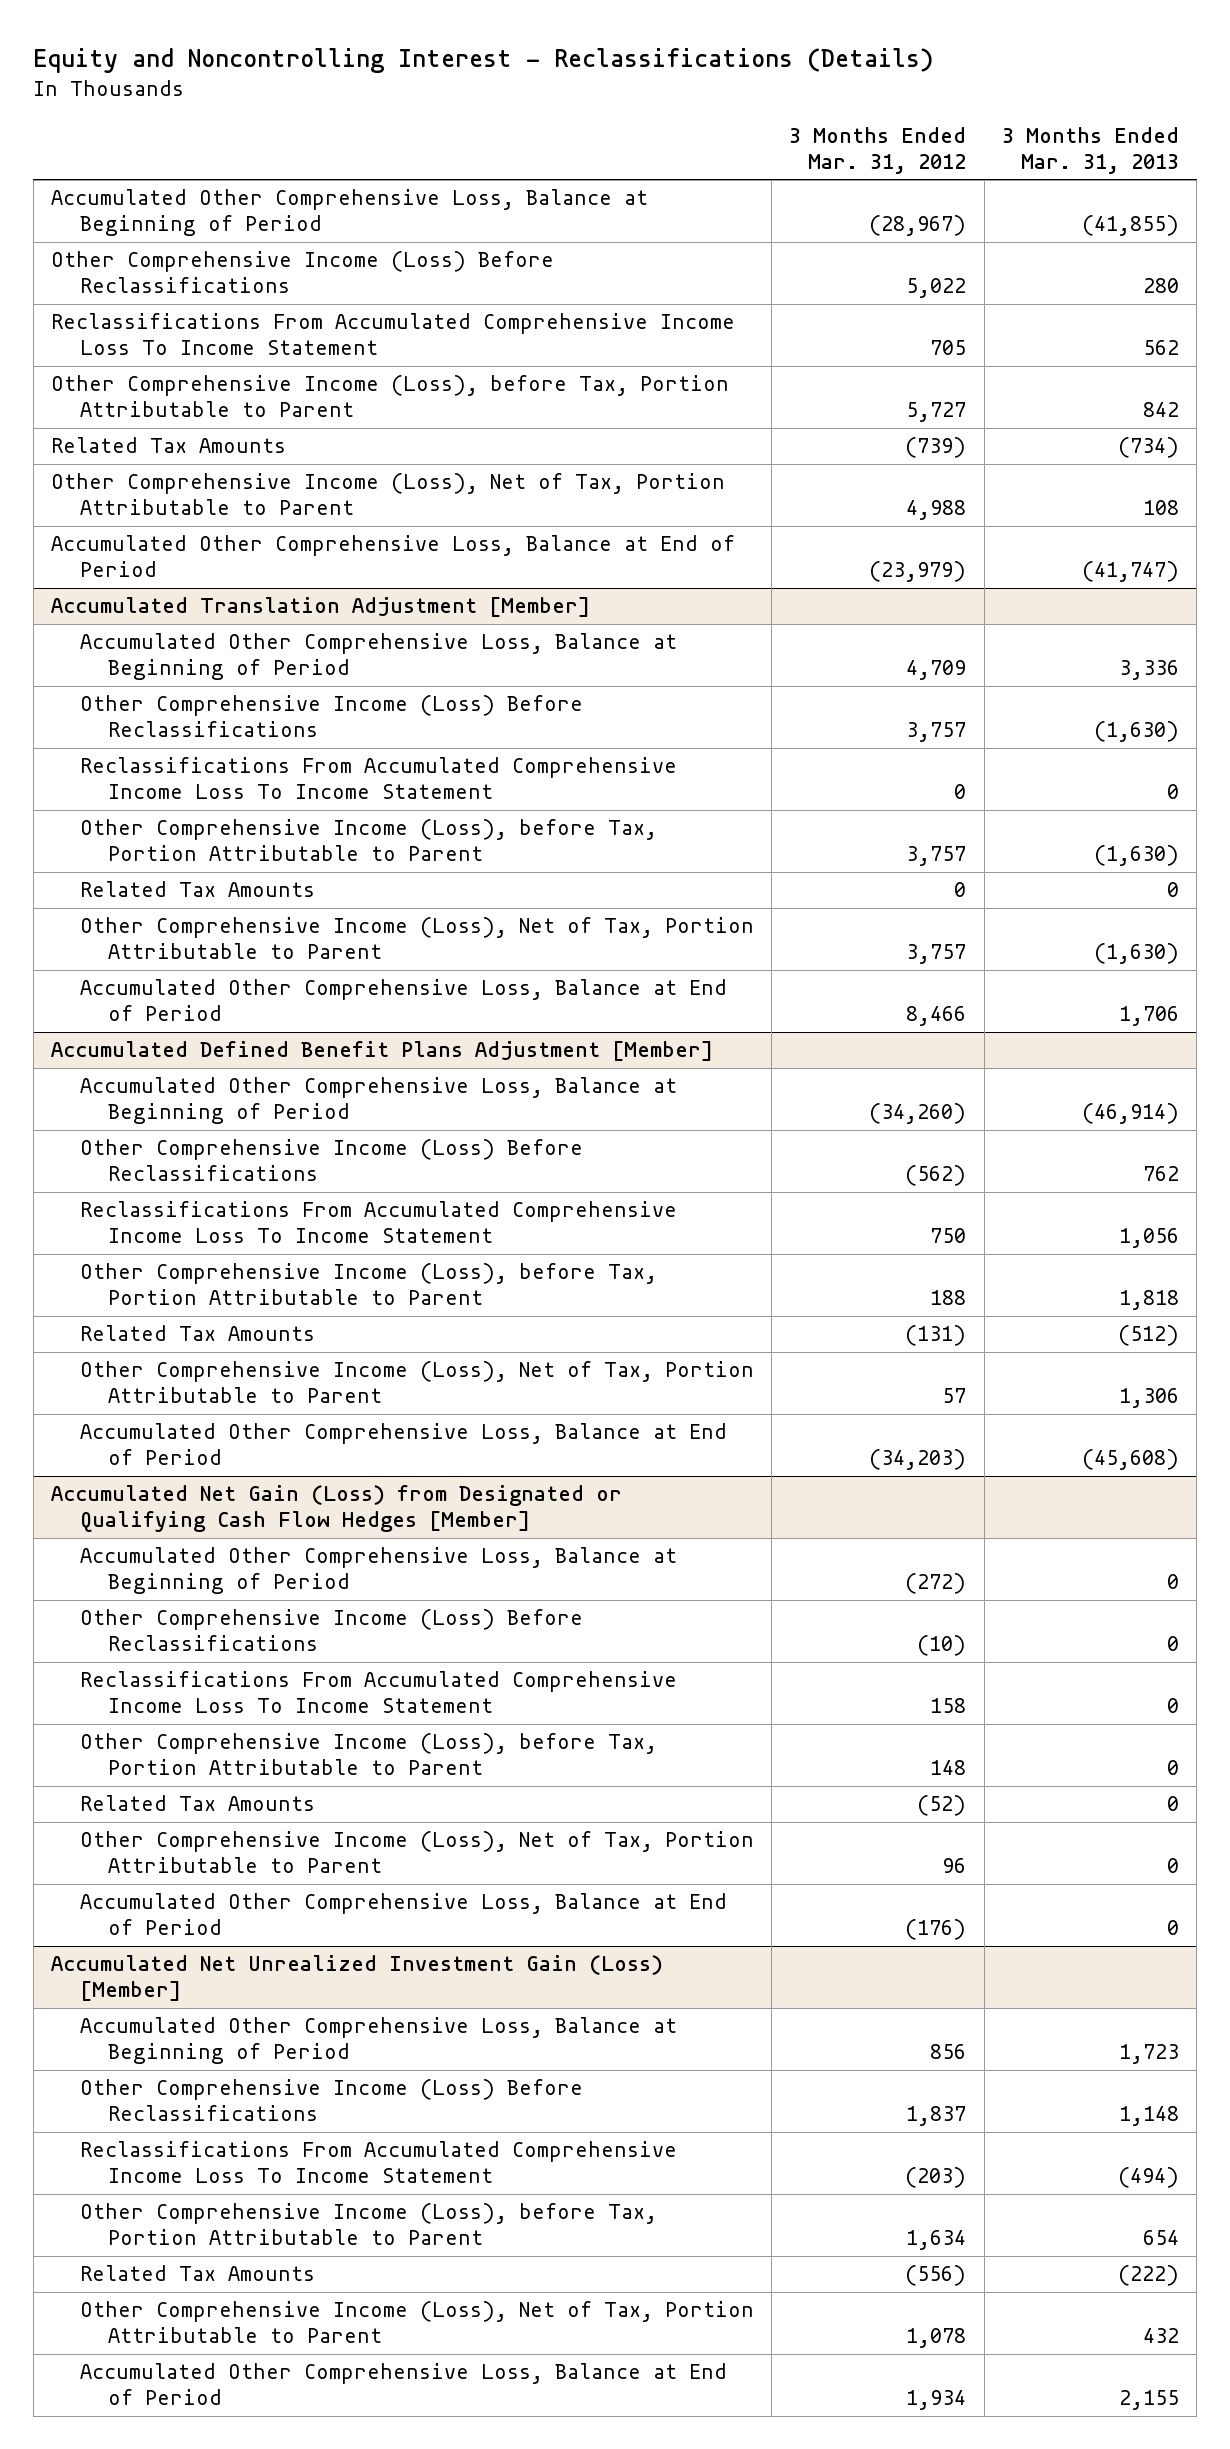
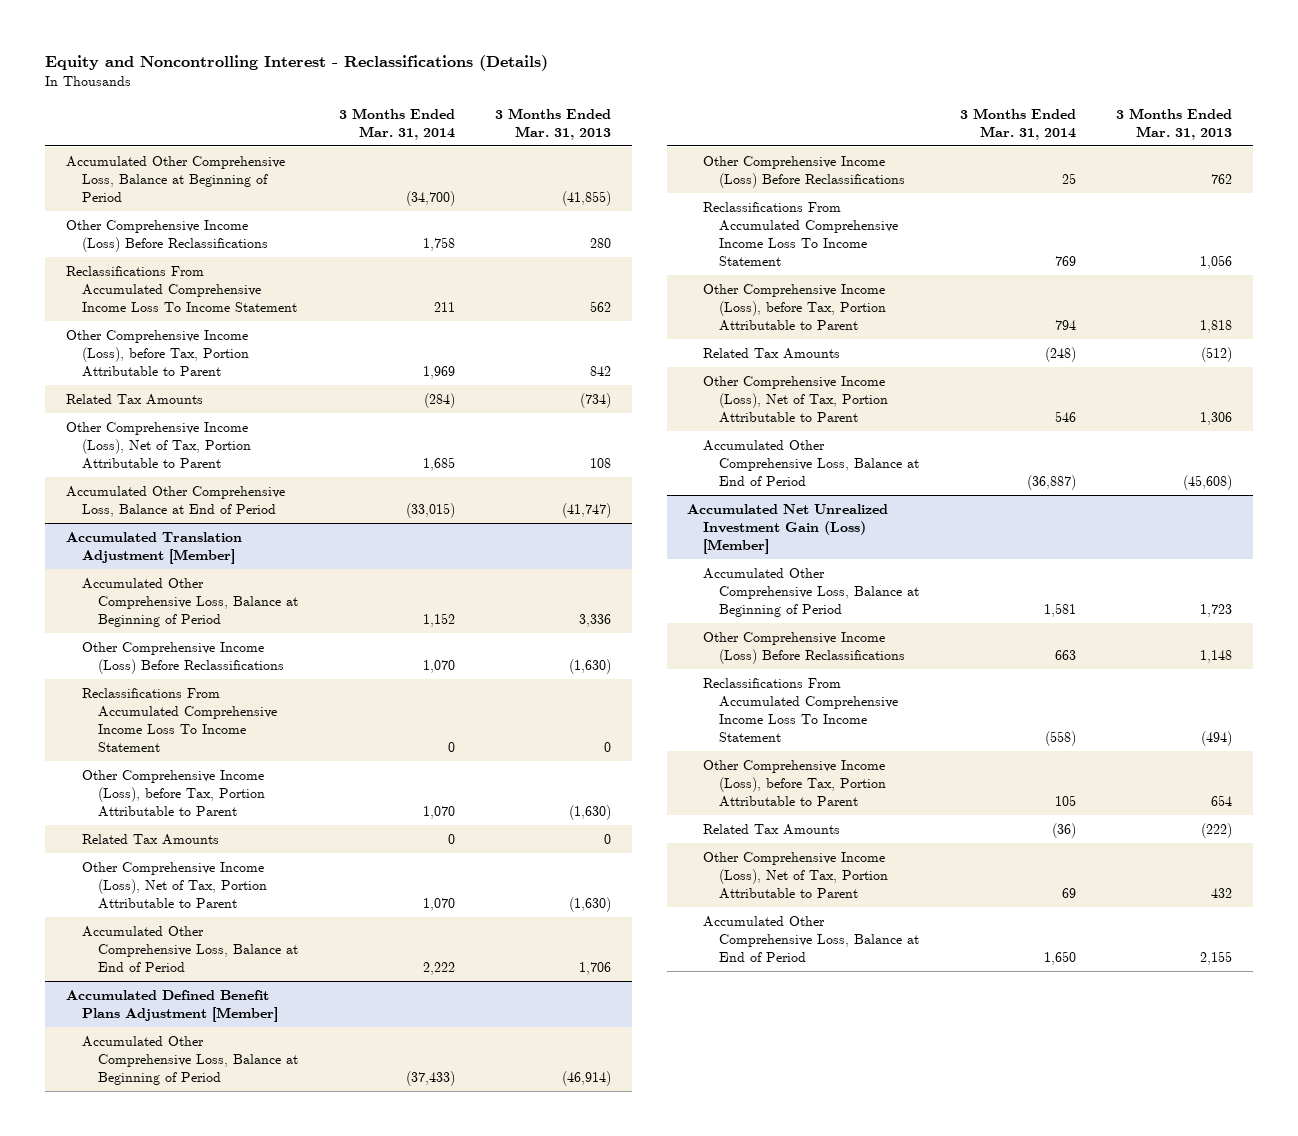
- | 3 Months Ended Mar. 31, 2012 | 3 Months Ended Mar. 31, 2013
+ | 3 Months Ended Mar. 31, 2014 | 3 Months Ended Mar. 31, 2013
- Accumulated Net Gain (Loss) from Designated or Qualifying Cash Flow Hedges [Member]
- Accumulated Other Comprehensive Loss, Balance at Beginning of Period | (272) | 0
- Other Comprehensive Income (Loss) Before Reclassifications | (10) | 0
- Reclassifications From Accumulated Comprehensive Income Loss To Income Statement | 158 | 0
- Other Comprehensive Income (Loss), before Tax, Portion Attributable to Parent | 148 | 0
- Related Tax Amounts | (52) | 0
- Other Comprehensive Income (Loss), Net of Tax, Portion Attributable to Parent | 96 | 0
- Accumulated Other Comprehensive Loss, Balance at End of Period | (176) | 0

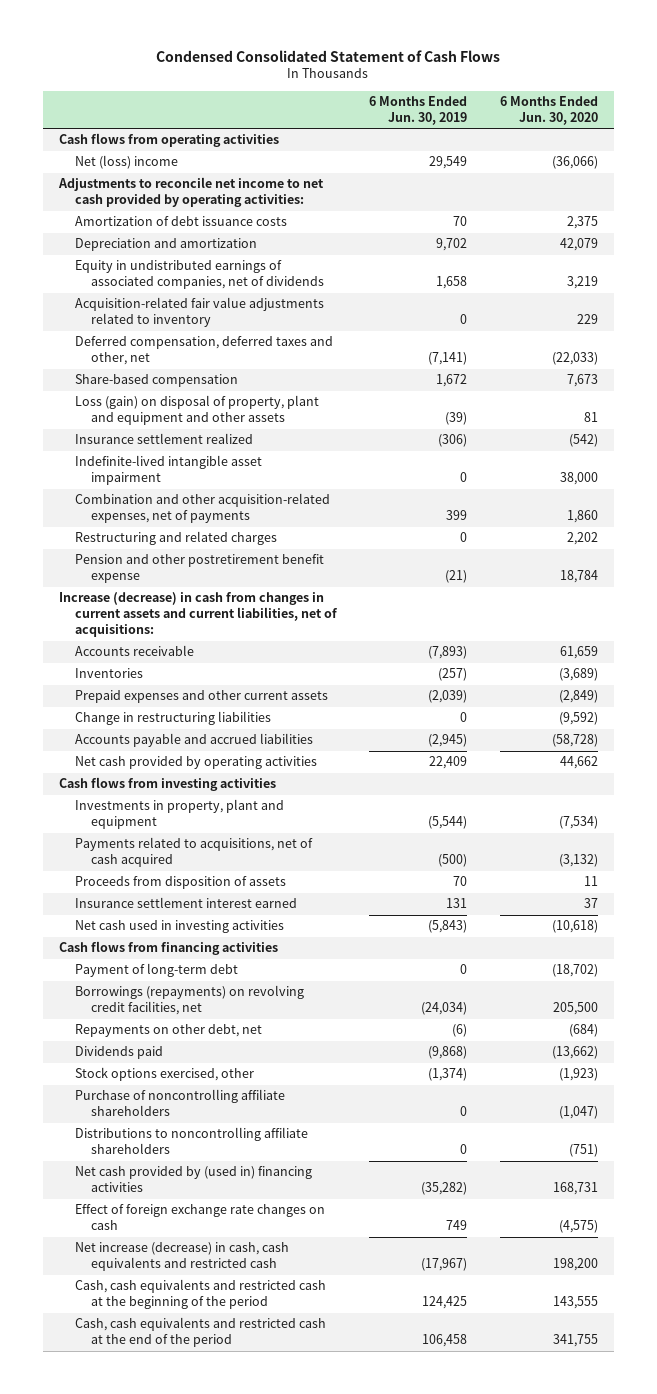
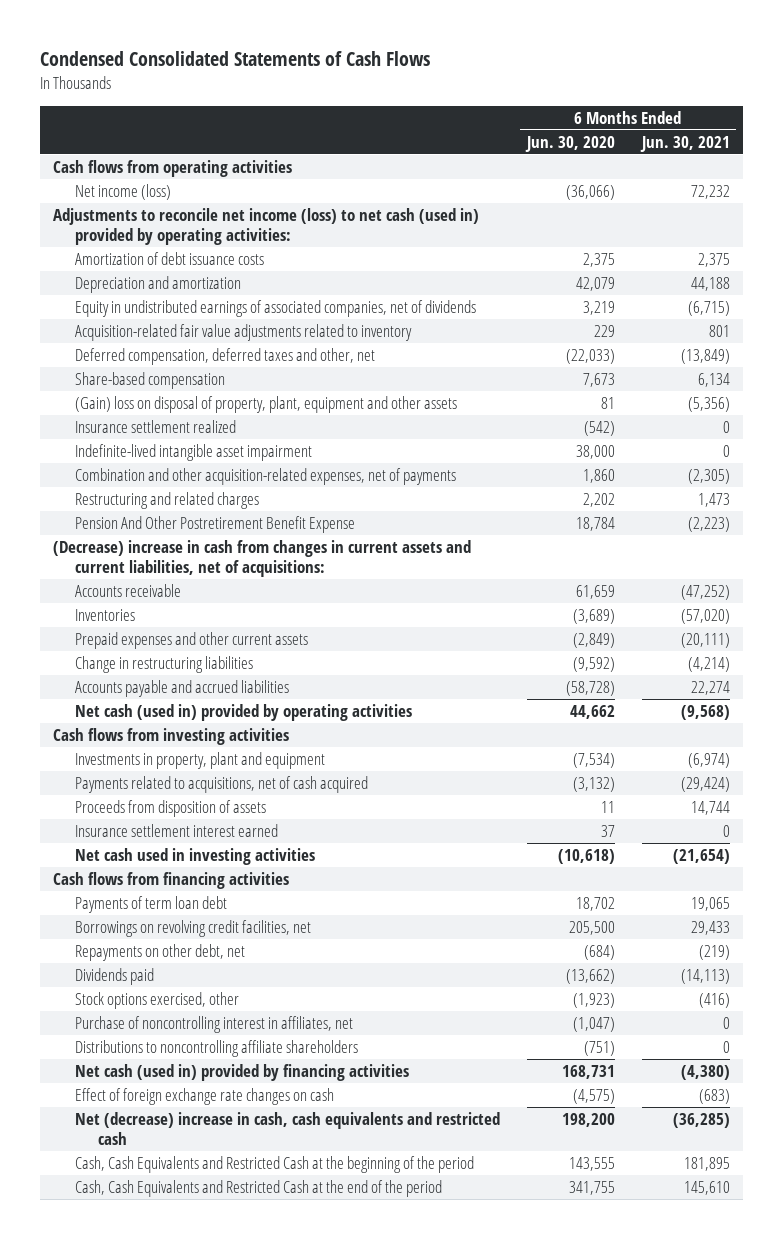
- Condensed Consolidated Statement of Cash Flows
+ Condensed Consolidated Statements of Cash Flows
- | 6 Months Ended Jun. 30, 2019 | 6 Months Ended Jun. 30, 2020
+ | 6 Months Ended Jun. 30, 2020 | 6 Months Ended Jun. 30, 2021
- Net (loss) income | 29,549 | (36,066)
- Adjustments to reconcile net income to net cash provided by operating activities:
+ Net income (loss) | (36,066) | 72,232
+ Adjustments to reconcile net income (loss) to net cash (used in) provided by operating activities:
- Loss (gain) on disposal of property, plant and equipment and other assets | (39) | 81
+ (Gain) loss on disposal of property, plant, equipment and other assets | 81 | (5,356)
- Pension and other postretirement benefit expense | (21) | 18,784
- Increase (decrease) in cash from changes in current assets and current liabilities, net of acquisitions:
+ Pension And Other Postretirement Benefit Expense | 18,784 | (2,223)
+ (Decrease) increase in cash from changes in current assets and current liabilities, net of acquisitions:
- Net cash provided by operating activities | 22,409 | 44,662
+ Net cash (used in) provided by operating activities | 44,662 | (9,568)
- Payment of long-term debt | 0 | (18,702)
- Borrowings (repayments) on revolving credit facilities, net | (24,034) | 205,500
+ Payments of term loan debt | 18,702 | 19,065
+ Borrowings on revolving credit facilities, net | 205,500 | 29,433
- Purchase of noncontrolling affiliate shareholders | 0 | (1,047)
+ Purchase of noncontrolling interest in affiliates, net | (1,047) | 0
- Net cash provided by (used in) financing activities | (35,282) | 168,731
+ Net cash (used in) provided by financing activities | 168,731 | (4,380)
- Net increase (decrease) in cash, cash equivalents and restricted cash | (17,967) | 198,200
- Cash, cash equivalents and restricted cash at the beginning of the period | 124,425 | 143,555
- Cash, cash equivalents and restricted cash at the end of the period | 106,458 | 341,755
+ Net (decrease) increase in cash, cash equivalents and restricted cash | 198,200 | (36,285)
+ Cash, Cash Equivalents and Restricted Cash at the beginning of the period | 143,555 | 181,895
+ Cash, Cash Equivalents and Restricted Cash at the end of the period | 341,755 | 145,610

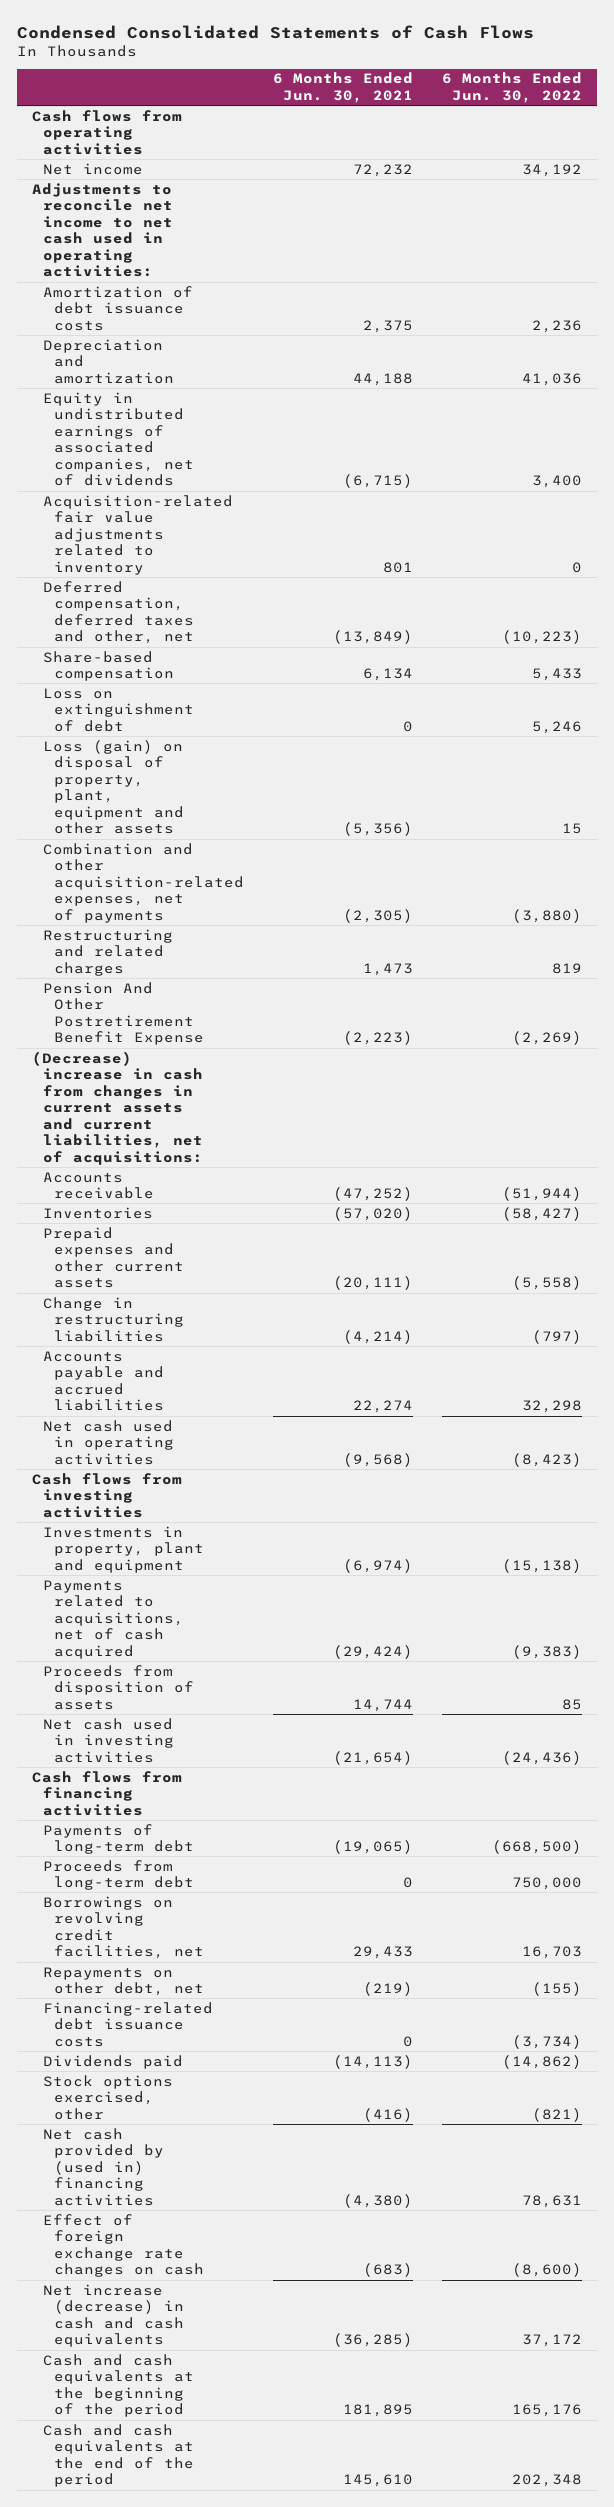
- | 6 Months Ended Jun. 30, 2020 | 6 Months Ended Jun. 30, 2021
+ | 6 Months Ended Jun. 30, 2021 | 6 Months Ended Jun. 30, 2022
- Net income (loss) | (36,066) | 72,232
- Adjustments to reconcile net income (loss) to net cash (used in) provided by operating activities:
+ Net income | 72,232 | 34,192
+ Adjustments to reconcile net income to net cash used in operating activities:
- (Gain) loss on disposal of property, plant, equipment and other assets | 81 | (5,356)
- Insurance settlement realized | (542) | 0
- Indefinite-lived intangible asset impairment | 38,000 | 0
+ Loss on extinguishment of debt | 0 | 5,246
+ Loss (gain) on disposal of property, plant, equipment and other assets | (5,356) | 15
- Net cash (used in) provided by operating activities | 44,662 | (9,568)
+ Net cash used in operating activities | (9,568) | (8,423)
- Insurance settlement interest earned | 37 | 0
- Payments of term loan debt | 18,702 | 19,065
+ Payments of long-term debt | (19,065) | (668,500)
+ Proceeds from long-term debt | 0 | 750,000
+ Financing-related debt issuance costs | 0 | (3,734)
- Purchase of noncontrolling interest in affiliates, net | (1,047) | 0
- Distributions to noncontrolling affiliate shareholders | (751) | 0
- Net cash (used in) provided by financing activities | 168,731 | (4,380)
+ Net cash provided by (used in) financing activities | (4,380) | 78,631
- Net (decrease) increase in cash, cash equivalents and restricted cash | 198,200 | (36,285)
- Cash, Cash Equivalents and Restricted Cash at the beginning of the period | 143,555 | 181,895
- Cash, Cash Equivalents and Restricted Cash at the end of the period | 341,755 | 145,610
+ Net increase (decrease) in cash and cash equivalents | (36,285) | 37,172
+ Cash and cash equivalents at the beginning of the period | 181,895 | 165,176
+ Cash and cash equivalents at the end of the period | 145,610 | 202,348

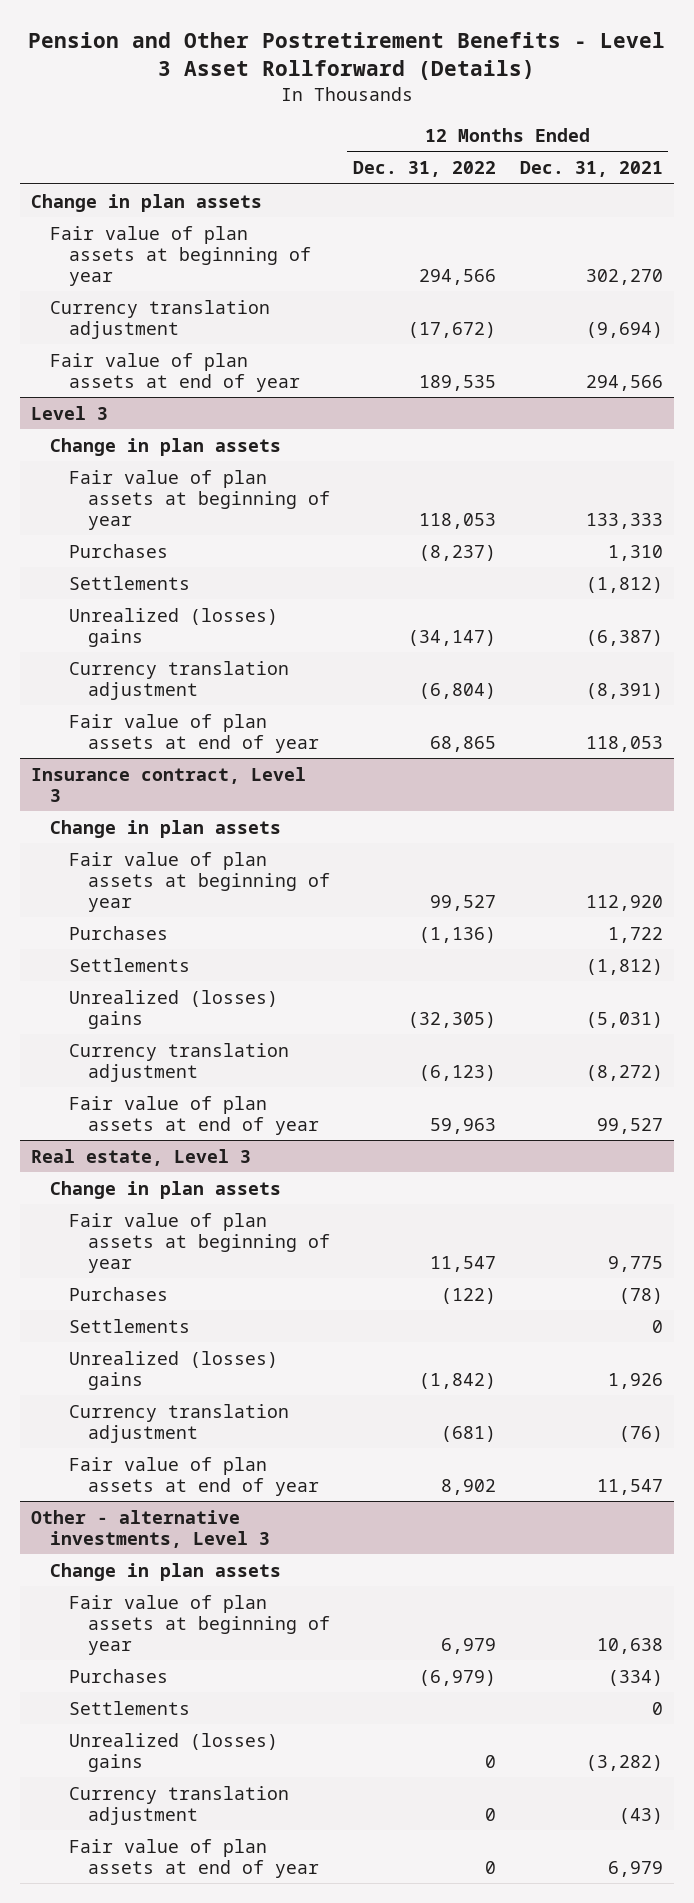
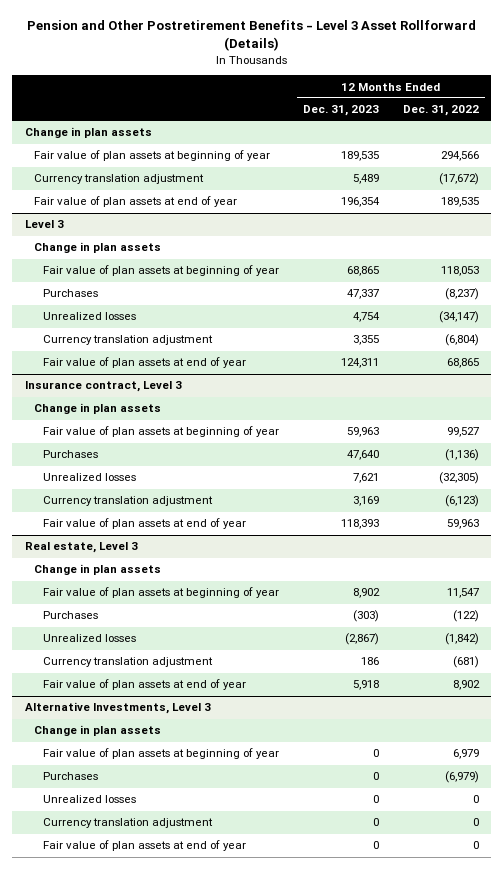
- | 12 Months Ended Dec. 31, 2022 | 12 Months Ended Dec. 31, 2021
+ | 12 Months Ended Dec. 31, 2023 | 12 Months Ended Dec. 31, 2022
@ Level 3
- Settlements | | (1,812)
- Unrealized (losses) gains | (34,147) | (6,387)
+ Unrealized losses | 4,754 | (34,147)
@ Insurance contract, Level 3
- Settlements | | (1,812)
- Unrealized (losses) gains | (32,305) | (5,031)
+ Unrealized losses | 7,621 | (32,305)
@ Real estate, Level 3
- Settlements | | 0
- Unrealized (losses) gains | (1,842) | 1,926
+ Unrealized losses | (2,867) | (1,842)
- Other - alternative investments, Level 3
+ Alternative Investments, Level 3
- Settlements | | 0
- Unrealized (losses) gains | 0 | (3,282)
+ Unrealized losses | 0 | 0

